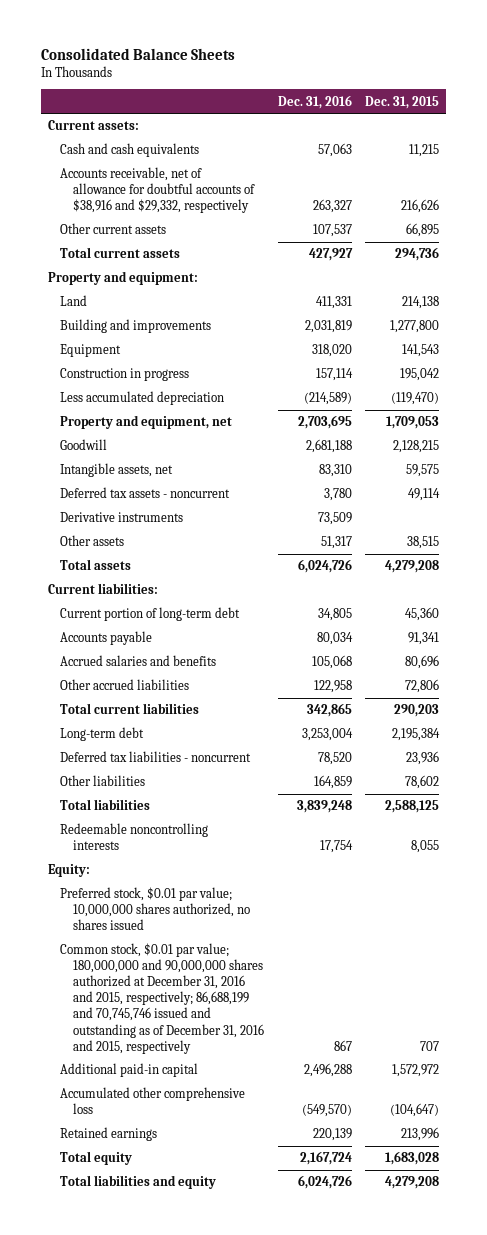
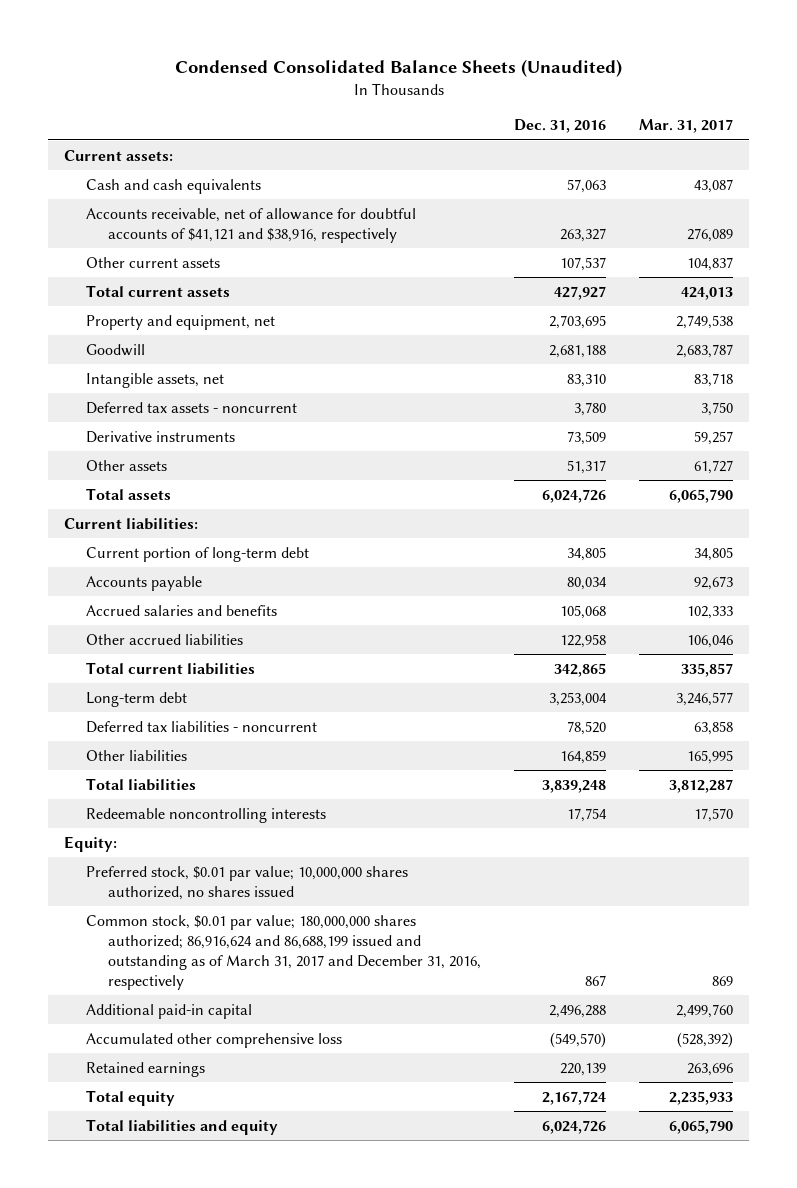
- Consolidated Balance Sheets
+ Condensed Consolidated Balance Sheets (Unaudited)
- | Dec. 31, 2016 | Dec. 31, 2015
+ | Dec. 31, 2016 | Mar. 31, 2017
- Accounts receivable, net of allowance for doubtful accounts of $38,916 and $29,332, respectively | 263,327 | 216,626
+ Accounts receivable, net of allowance for doubtful accounts of $41,121 and $38,916, respectively | 263,327 | 276,089
- Property and equipment:
- Land | 411,331 | 214,138
- Building and improvements | 2,031,819 | 1,277,800
- Equipment | 318,020 | 141,543
- Construction in progress | 157,114 | 195,042
- Less accumulated depreciation | (214,589) | (119,470)
- Common stock, $0.01 par value; 180,000,000 and 90,000,000 shares authorized at December 31, 2016 and 2015, respectively; 86,688,199 and 70,745,746 issued and outstanding as of December 31, 2016 and 2015, respectively | 867 | 707
+ Common stock, $0.01 par value; 180,000,000 shares authorized; 86,916,624 and 86,688,199 issued and outstanding as of March 31, 2017 and December 31, 2016, respectively | 867 | 869

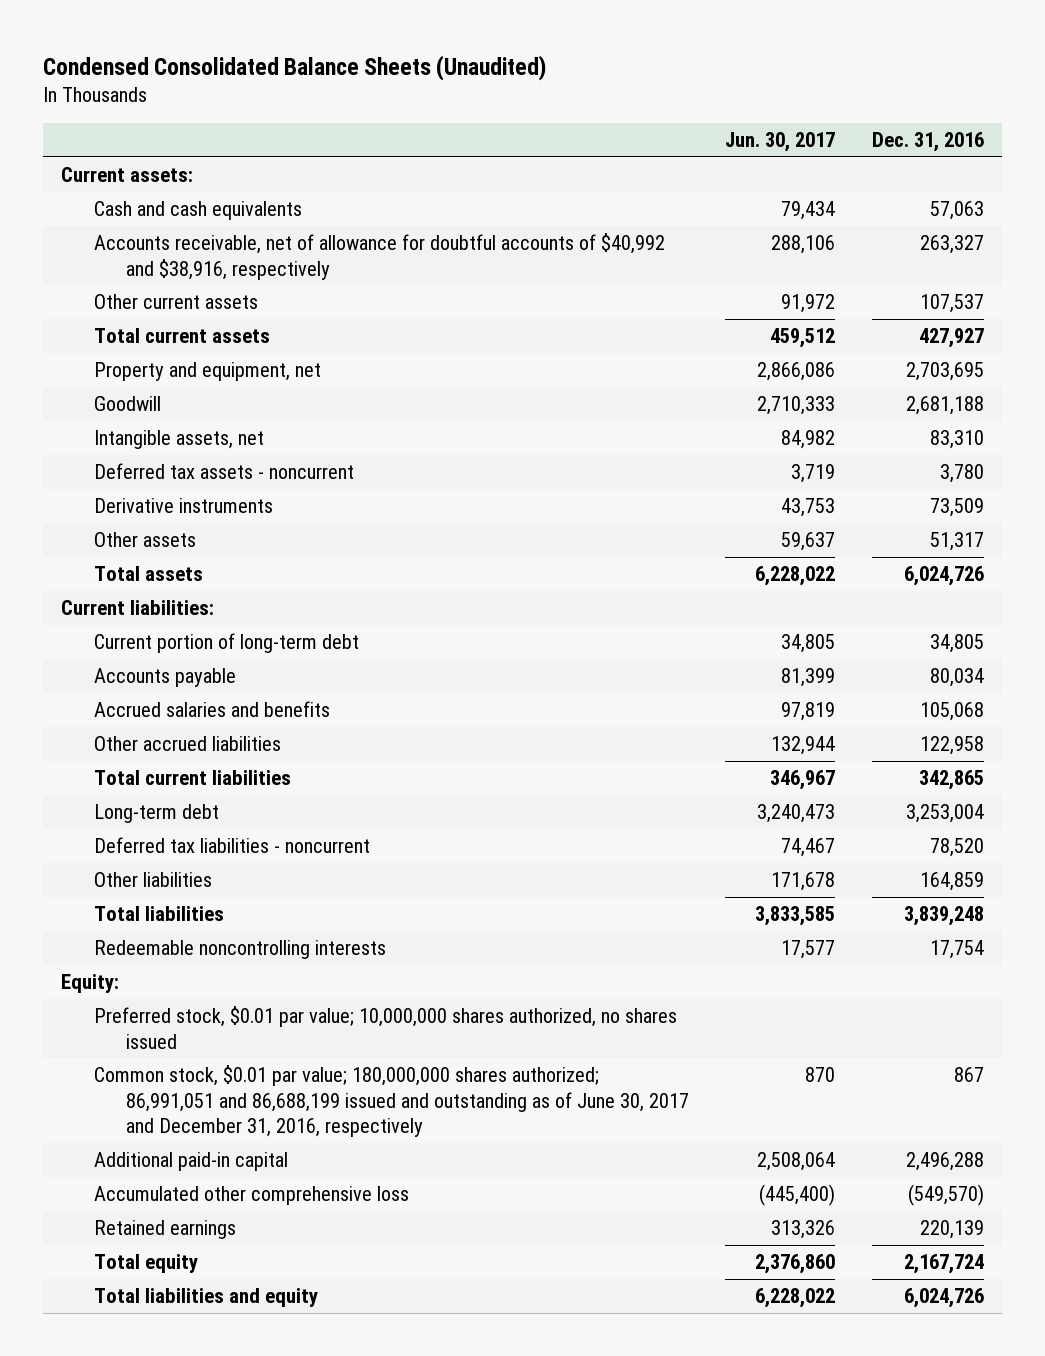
- | Dec. 31, 2016 | Mar. 31, 2017
+ | Jun. 30, 2017 | Dec. 31, 2016
- Accounts receivable, net of allowance for doubtful accounts of $41,121 and $38,916, respectively | 263,327 | 276,089
+ Accounts receivable, net of allowance for doubtful accounts of $40,992 and $38,916, respectively | 288,106 | 263,327
- Common stock, $0.01 par value; 180,000,000 shares authorized; 86,916,624 and 86,688,199 issued and outstanding as of March 31, 2017 and December 31, 2016, respectively | 867 | 869
+ Common stock, $0.01 par value; 180,000,000 shares authorized; 86,991,051 and 86,688,199 issued and outstanding as of June 30, 2017 and December 31, 2016, respectively | 870 | 867

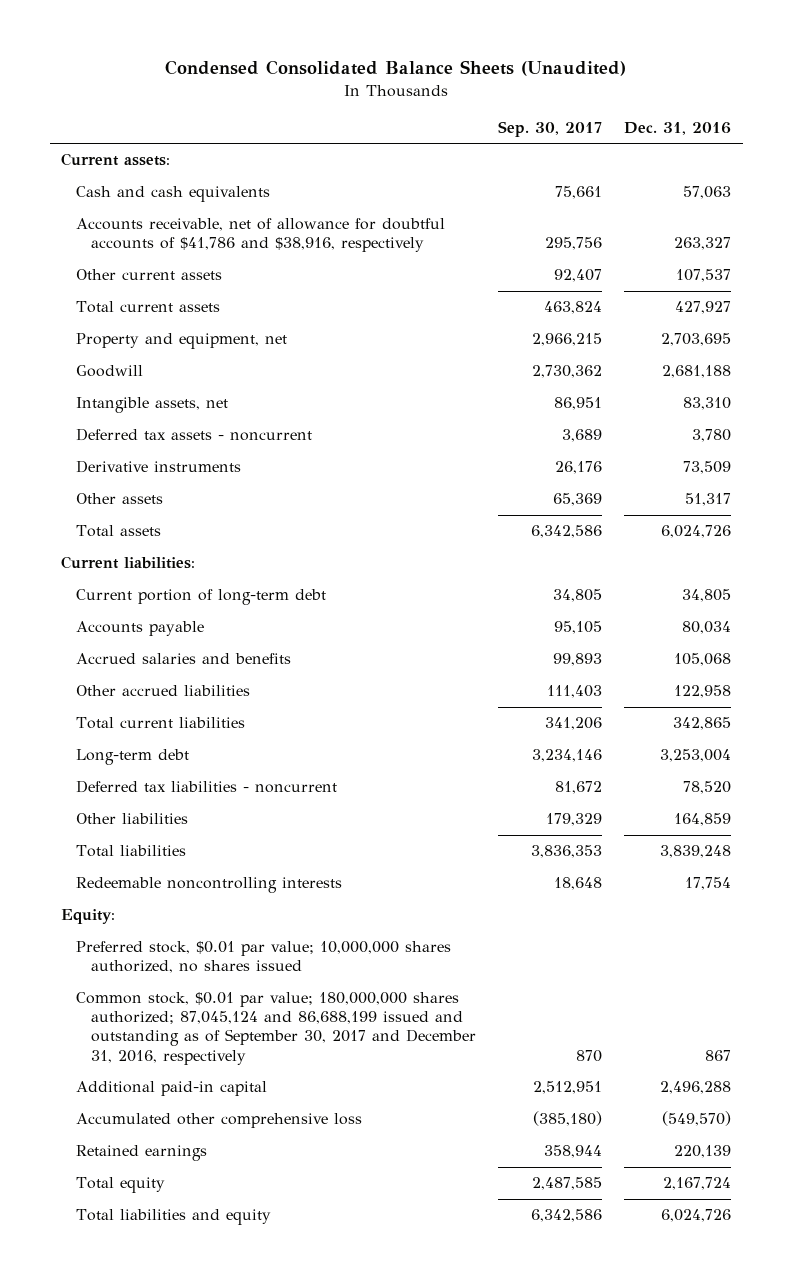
- | Jun. 30, 2017 | Dec. 31, 2016
+ | Sep. 30, 2017 | Dec. 31, 2016
- Accounts receivable, net of allowance for doubtful accounts of $40,992 and $38,916, respectively | 288,106 | 263,327
+ Accounts receivable, net of allowance for doubtful accounts of $41,786 and $38,916, respectively | 295,756 | 263,327
- Common stock, $0.01 par value; 180,000,000 shares authorized; 86,991,051 and 86,688,199 issued and outstanding as of June 30, 2017 and December 31, 2016, respectively | 870 | 867
+ Common stock, $0.01 par value; 180,000,000 shares authorized; 87,045,124 and 86,688,199 issued and outstanding as of September 30, 2017 and December 31, 2016, respectively | 870 | 867

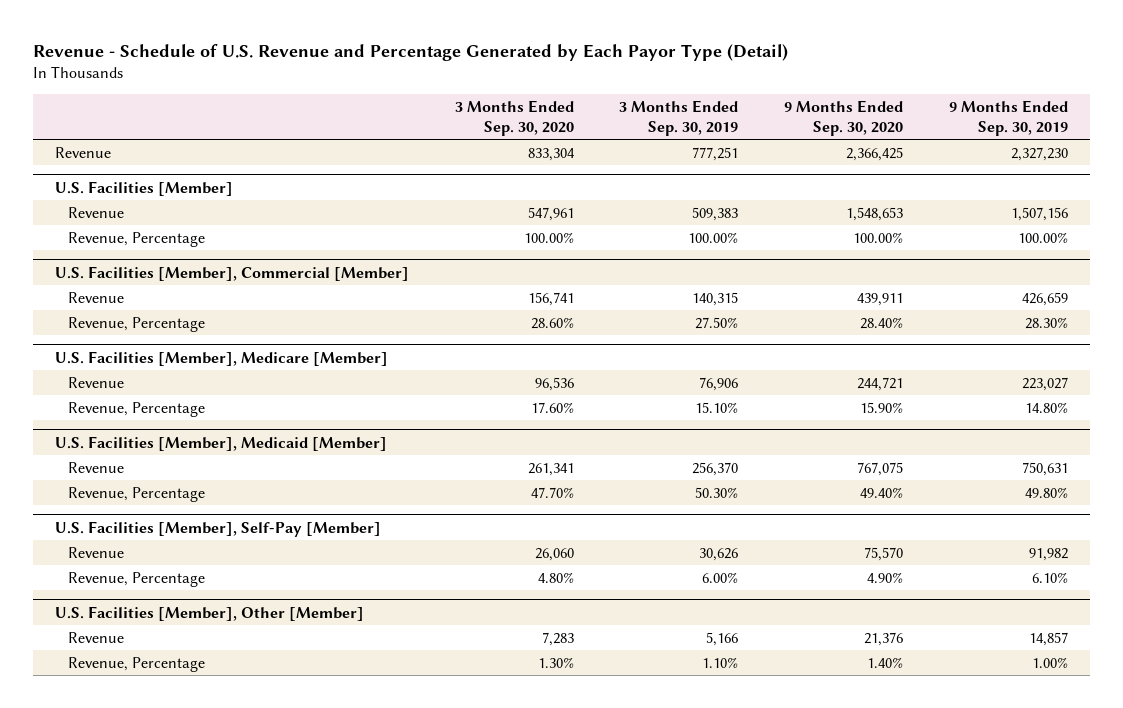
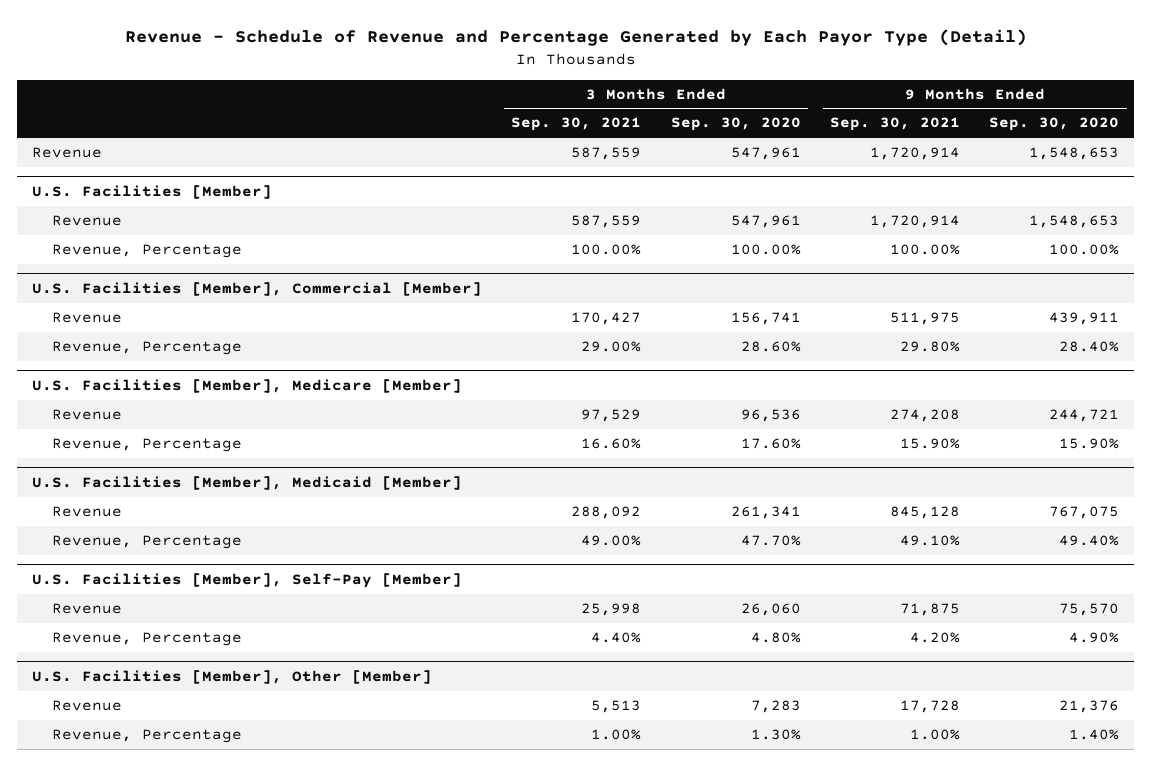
- Revenue - Schedule of U.S. Revenue and Percentage Generated by Each Payor Type (Detail)
+ Revenue - Schedule of Revenue and Percentage Generated by Each Payor Type (Detail)
- | 3 Months Ended Sep. 30, 2020 | 3 Months Ended Sep. 30, 2019 | 9 Months Ended Sep. 30, 2020 | 9 Months Ended Sep. 30, 2019
+ | 3 Months Ended Sep. 30, 2021 | 3 Months Ended Sep. 30, 2020 | 9 Months Ended Sep. 30, 2021 | 9 Months Ended Sep. 30, 2020
- Revenue | 833,304 | 777,251 | 2,366,425 | 2,327,230
+ Revenue | 587,559 | 547,961 | 1,720,914 | 1,548,653

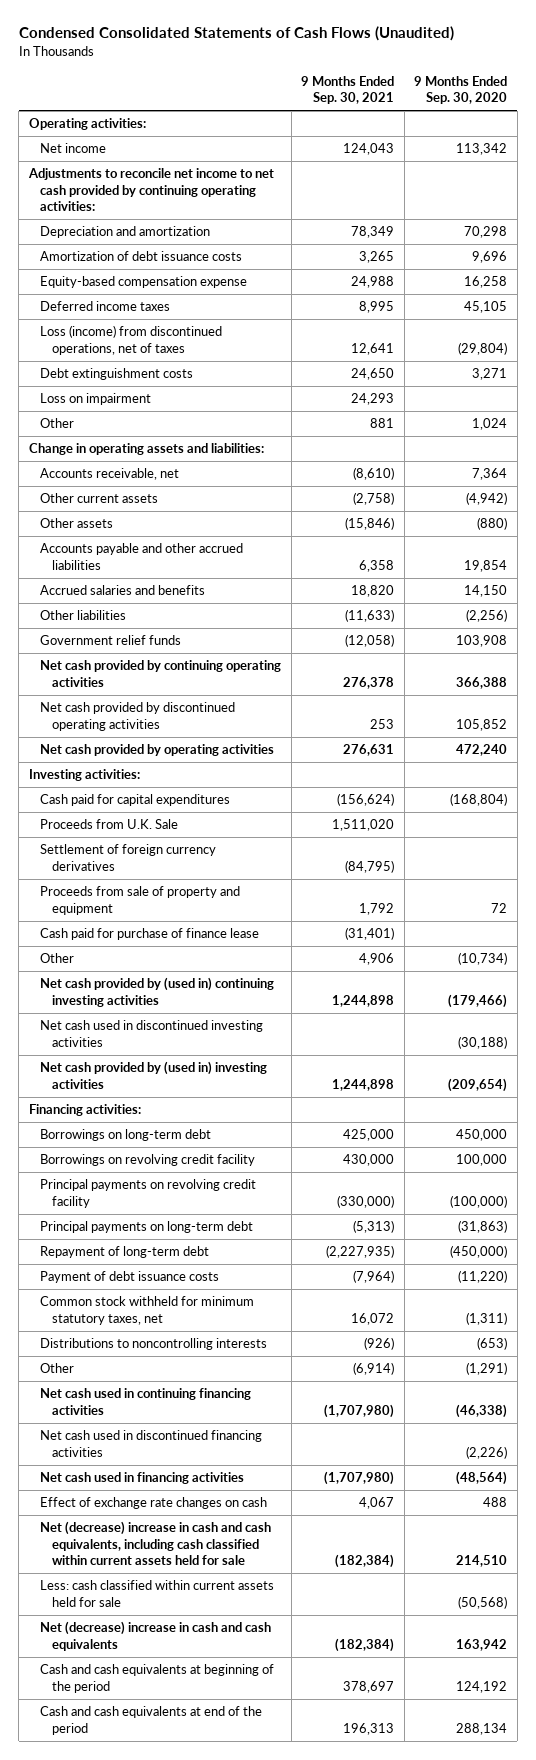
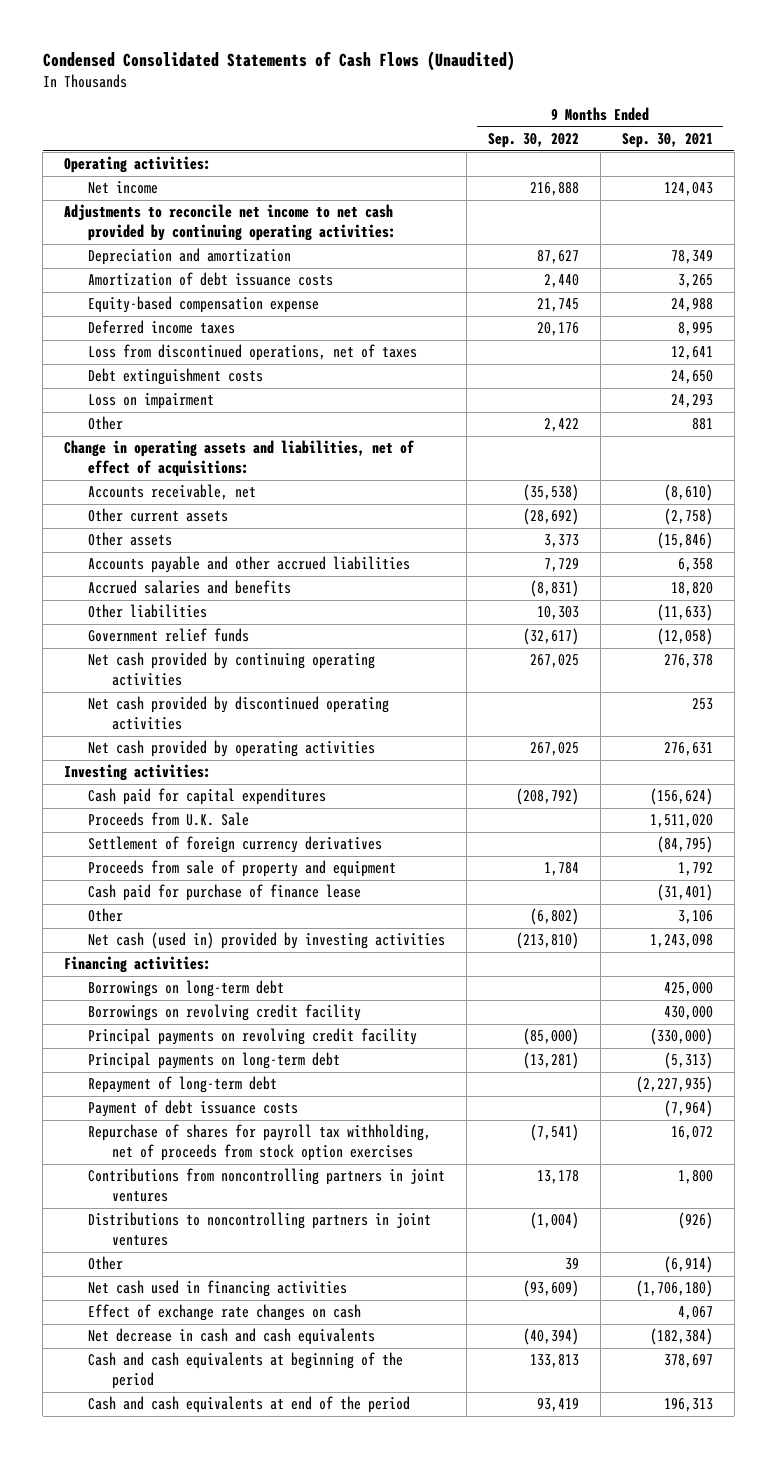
- | 9 Months Ended Sep. 30, 2021 | 9 Months Ended Sep. 30, 2020
+ | 9 Months Ended Sep. 30, 2022 | 9 Months Ended Sep. 30, 2021
- Loss (income) from discontinued operations, net of taxes | 12,641 | (29,804)
+ Loss from discontinued operations, net of taxes | | 12,641
- Change in operating assets and liabilities:
+ Change in operating assets and liabilities, net of effect of acquisitions:
- Other | 4,906 | (10,734)
- Net cash provided by (used in) continuing investing activities | 1,244,898 | (179,466)
- Net cash used in discontinued investing activities | | (30,188)
- Net cash provided by (used in) investing activities | 1,244,898 | (209,654)
+ Other | (6,802) | 3,106
+ Net cash (used in) provided by investing activities | (213,810) | 1,243,098
- Common stock withheld for minimum statutory taxes, net | 16,072 | (1,311)
- Distributions to noncontrolling interests | (926) | (653)
+ Repurchase of shares for payroll tax withholding, net of proceeds from stock option exercises | (7,541) | 16,072
+ Contributions from noncontrolling partners in joint ventures | 13,178 | 1,800
+ Distributions to noncontrolling partners in joint ventures | (1,004) | (926)
- Net cash used in continuing financing activities | (1,707,980) | (46,338)
- Net cash used in discontinued financing activities | | (2,226)
- Net cash used in financing activities | (1,707,980) | (48,564)
+ Net cash used in financing activities | (93,609) | (1,706,180)
- Net (decrease) increase in cash and cash equivalents, including cash classified within current assets held for sale | (182,384) | 214,510
- Less: cash classified within current assets held for sale | | (50,568)
- Net (decrease) increase in cash and cash equivalents | (182,384) | 163,942
+ Net decrease in cash and cash equivalents | (40,394) | (182,384)

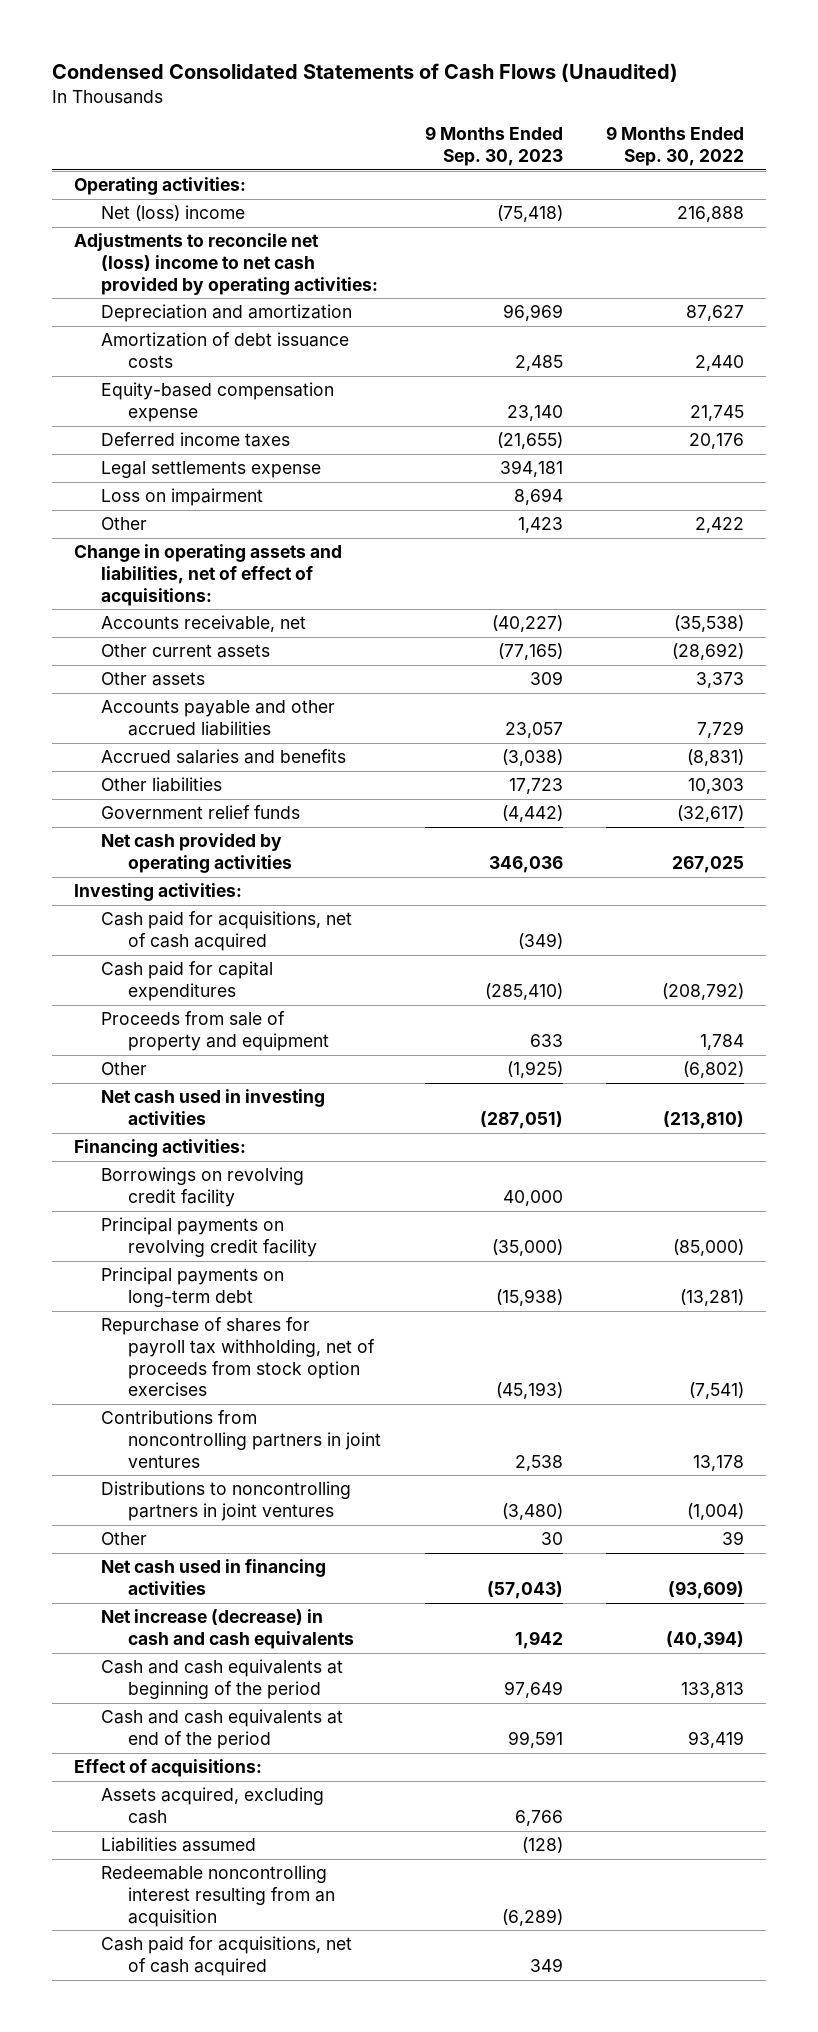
- | 9 Months Ended Sep. 30, 2022 | 9 Months Ended Sep. 30, 2021
+ | 9 Months Ended Sep. 30, 2023 | 9 Months Ended Sep. 30, 2022
- Net income | 216,888 | 124,043
- Adjustments to reconcile net income to net cash provided by continuing operating activities:
+ Net (loss) income | (75,418) | 216,888
+ Adjustments to reconcile net (loss) income to net cash provided by operating activities:
- Loss from discontinued operations, net of taxes | | 12,641
- Debt extinguishment costs | | 24,650
+ Legal settlements expense | 394,181 |
- Net cash provided by continuing operating activities | 267,025 | 276,378
- Net cash provided by discontinued operating activities | | 253
+ Cash paid for acquisitions, net of cash acquired | (349) |
- Proceeds from U.K. Sale | | 1,511,020
- Settlement of foreign currency derivatives | | (84,795)
- Cash paid for purchase of finance lease | | (31,401)
- Net cash (used in) provided by investing activities | (213,810) | 1,243,098
+ Net cash used in investing activities | (287,051) | (213,810)
- Borrowings on long-term debt | | 425,000
- Repayment of long-term debt | | (2,227,935)
- Payment of debt issuance costs | | (7,964)
- Effect of exchange rate changes on cash | | 4,067
- Net decrease in cash and cash equivalents | (40,394) | (182,384)
+ Net increase (decrease) in cash and cash equivalents | 1,942 | (40,394)
+ Effect of acquisitions:
+ Assets acquired, excluding cash | 6,766 |
+ Liabilities assumed | (128) |
+ Redeemable noncontrolling interest resulting from an acquisition | (6,289) |
+ Cash paid for acquisitions, net of cash acquired | 349 |

